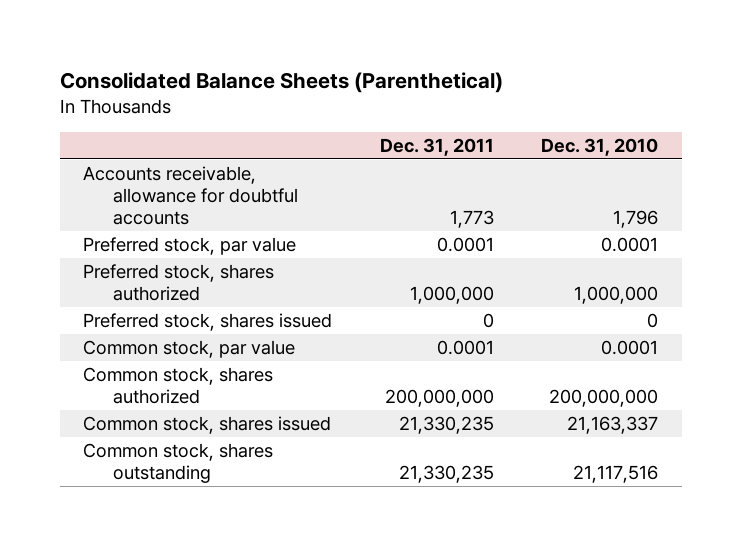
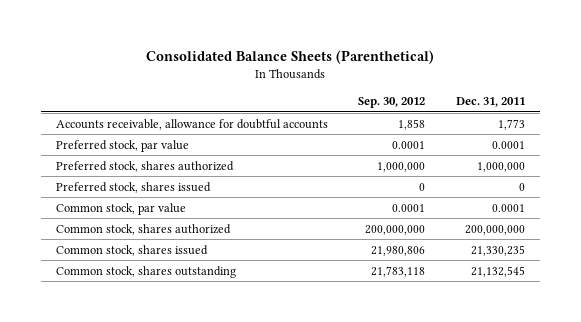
- | Dec. 31, 2011 | Dec. 31, 2010
+ | Sep. 30, 2012 | Dec. 31, 2011
- Common stock, shares outstanding | 21,330,235 | 21,117,516
+ Common stock, shares outstanding | 21,783,118 | 21,132,545

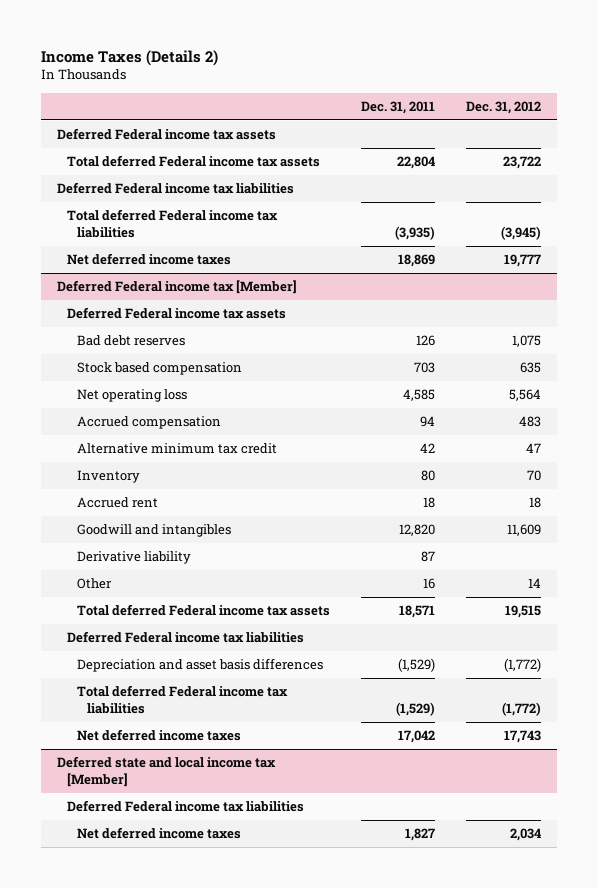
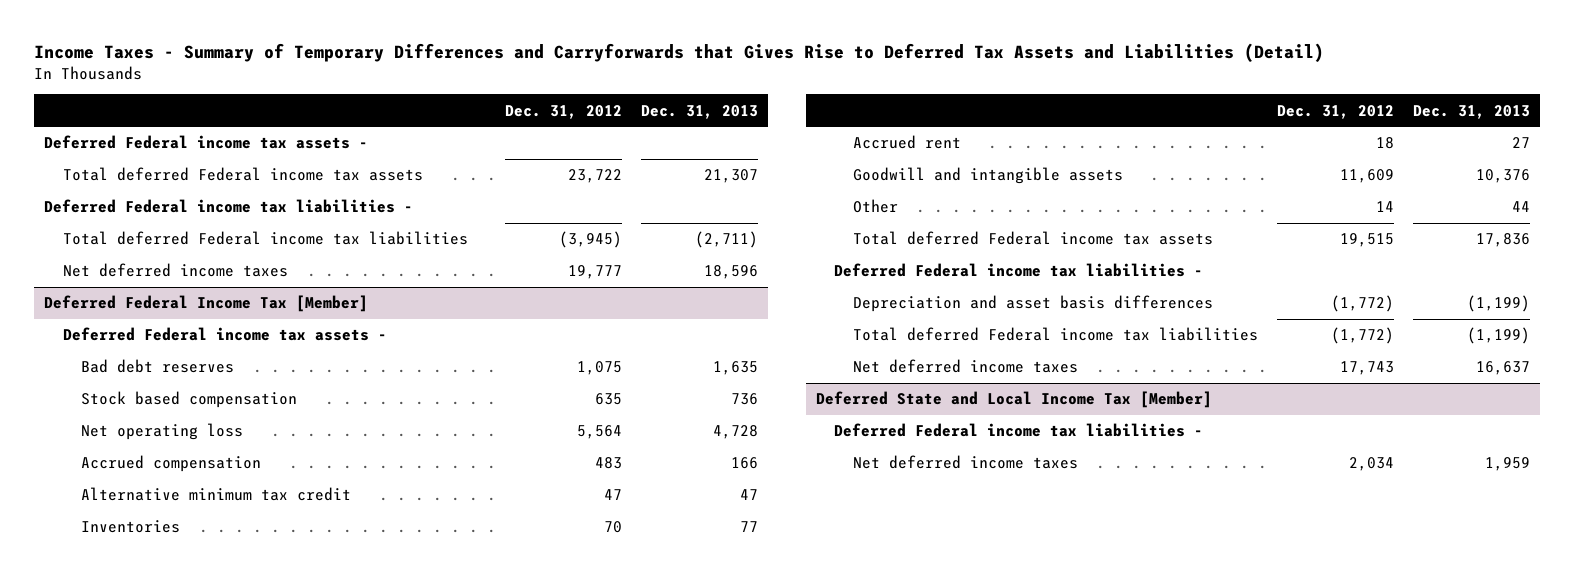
- Income Taxes (Details 2)
+ Income Taxes - Summary of Temporary Differences and Carryforwards that Gives Rise to Deferred Tax Assets and Liabilities (Detail)
- | Dec. 31, 2011 | Dec. 31, 2012
+ | Dec. 31, 2012 | Dec. 31, 2013
- Deferred Federal income tax assets
+ Deferred Federal income tax assets -
- Deferred Federal income tax liabilities
+ Deferred Federal income tax liabilities -
- Deferred Federal income tax [Member]
- Deferred Federal income tax assets
+ Deferred Federal Income Tax [Member]
+ Deferred Federal income tax assets -
- Inventory | 80 | 70
+ Inventories | 70 | 77
- Goodwill and intangibles | 12,820 | 11,609
- Derivative liability | 87 |
+ Goodwill and intangible assets | 11,609 | 10,376
- Deferred Federal income tax liabilities
+ Deferred Federal income tax liabilities -
- Deferred state and local income tax [Member]
- Deferred Federal income tax liabilities
+ Deferred State and Local Income Tax [Member]
+ Deferred Federal income tax liabilities -

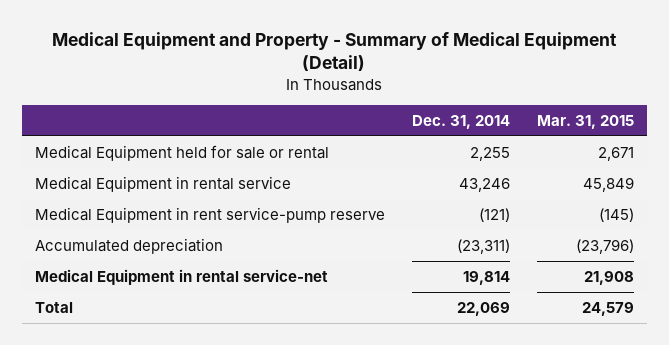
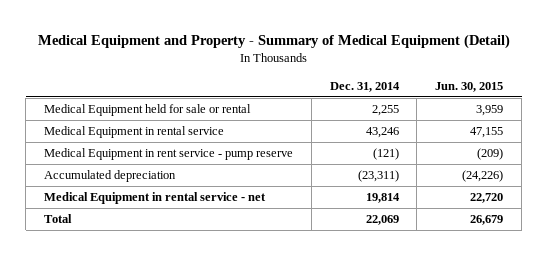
- | Dec. 31, 2014 | Mar. 31, 2015
+ | Dec. 31, 2014 | Jun. 30, 2015
- Medical Equipment in rent service-pump reserve | (121) | (145)
+ Medical Equipment in rent service - pump reserve | (121) | (209)
- Medical Equipment in rental service-net | 19,814 | 21,908
+ Medical Equipment in rental service - net | 19,814 | 22,720

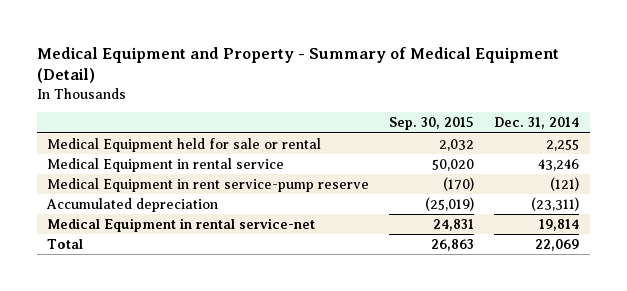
- | Dec. 31, 2014 | Jun. 30, 2015
+ | Sep. 30, 2015 | Dec. 31, 2014
- Medical Equipment in rent service - pump reserve | (121) | (209)
+ Medical Equipment in rent service-pump reserve | (170) | (121)
- Medical Equipment in rental service - net | 19,814 | 22,720
+ Medical Equipment in rental service-net | 24,831 | 19,814

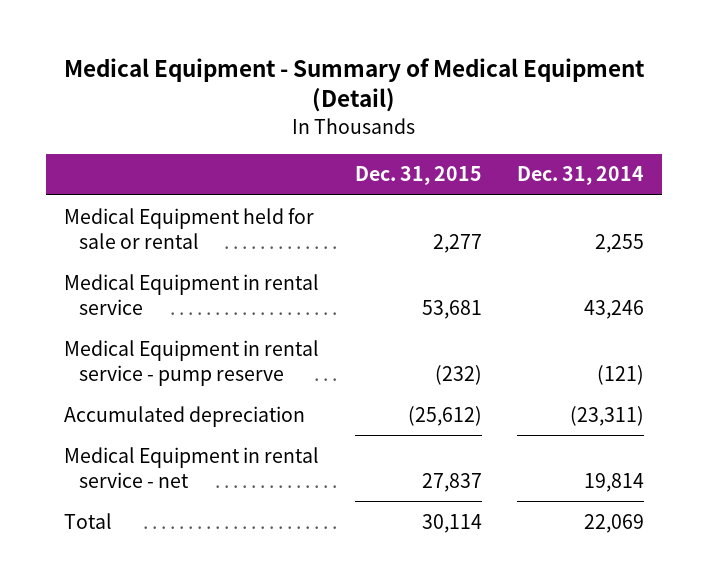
- Medical Equipment and Property - Summary of Medical Equipment (Detail)
+ Medical Equipment - Summary of Medical Equipment (Detail)
- | Sep. 30, 2015 | Dec. 31, 2014
+ | Dec. 31, 2015 | Dec. 31, 2014
- Medical Equipment in rent service-pump reserve | (170) | (121)
+ Medical Equipment in rental service - pump reserve | (232) | (121)
- Medical Equipment in rental service-net | 24,831 | 19,814
+ Medical Equipment in rental service - net | 27,837 | 19,814

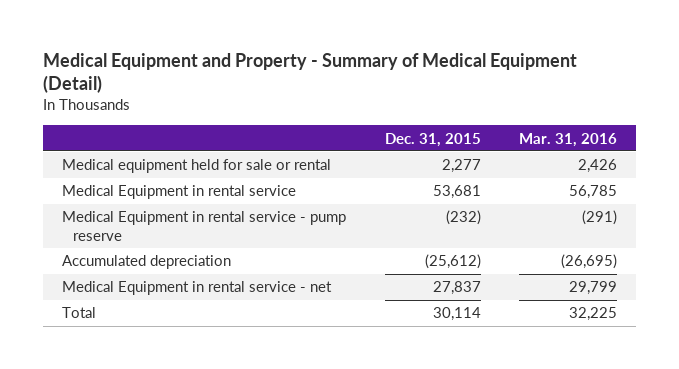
- Medical Equipment - Summary of Medical Equipment (Detail)
+ Medical Equipment and Property - Summary of Medical Equipment (Detail)
- | Dec. 31, 2015 | Dec. 31, 2014
+ | Dec. 31, 2015 | Mar. 31, 2016
- Medical Equipment held for sale or rental | 2,277 | 2,255
+ Medical equipment held for sale or rental | 2,277 | 2,426

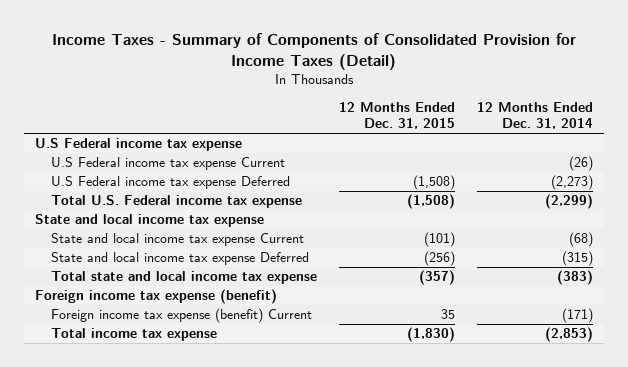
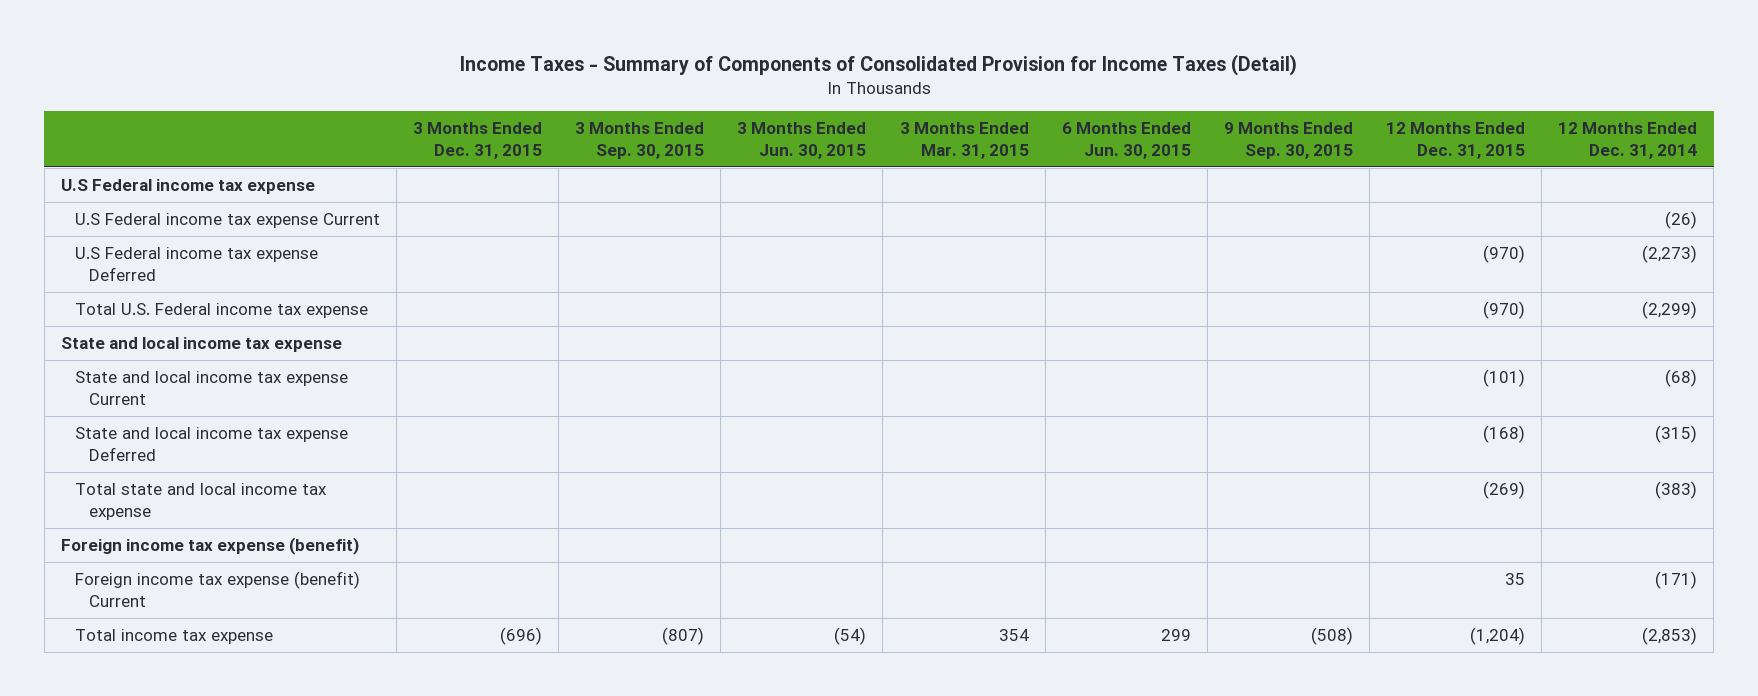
- | 12 Months Ended Dec. 31, 2015 | 12 Months Ended Dec. 31, 2014
+ | 3 Months Ended Dec. 31, 2015 | 3 Months Ended Sep. 30, 2015 | 3 Months Ended Jun. 30, 2015 | 3 Months Ended Mar. 31, 2015 | 6 Months Ended Jun. 30, 2015 | 9 Months Ended Sep. 30, 2015 | 12 Months Ended Dec. 31, 2015 | 12 Months Ended Dec. 31, 2014
- U.S Federal income tax expense Deferred | (1,508) | (2,273)
- Total U.S. Federal income tax expense | (1,508) | (2,299)
+ U.S Federal income tax expense Deferred | | | | | | | (970) | (2,273)
+ Total U.S. Federal income tax expense | | | | | | | (970) | (2,299)
- State and local income tax expense Deferred | (256) | (315)
- Total state and local income tax expense | (357) | (383)
+ State and local income tax expense Deferred | | | | | | | (168) | (315)
+ Total state and local income tax expense | | | | | | | (269) | (383)
- Total income tax expense | (1,830) | (2,853)
+ Total income tax expense | (696) | (807) | (54) | 354 | 299 | (508) | (1,204) | (2,853)

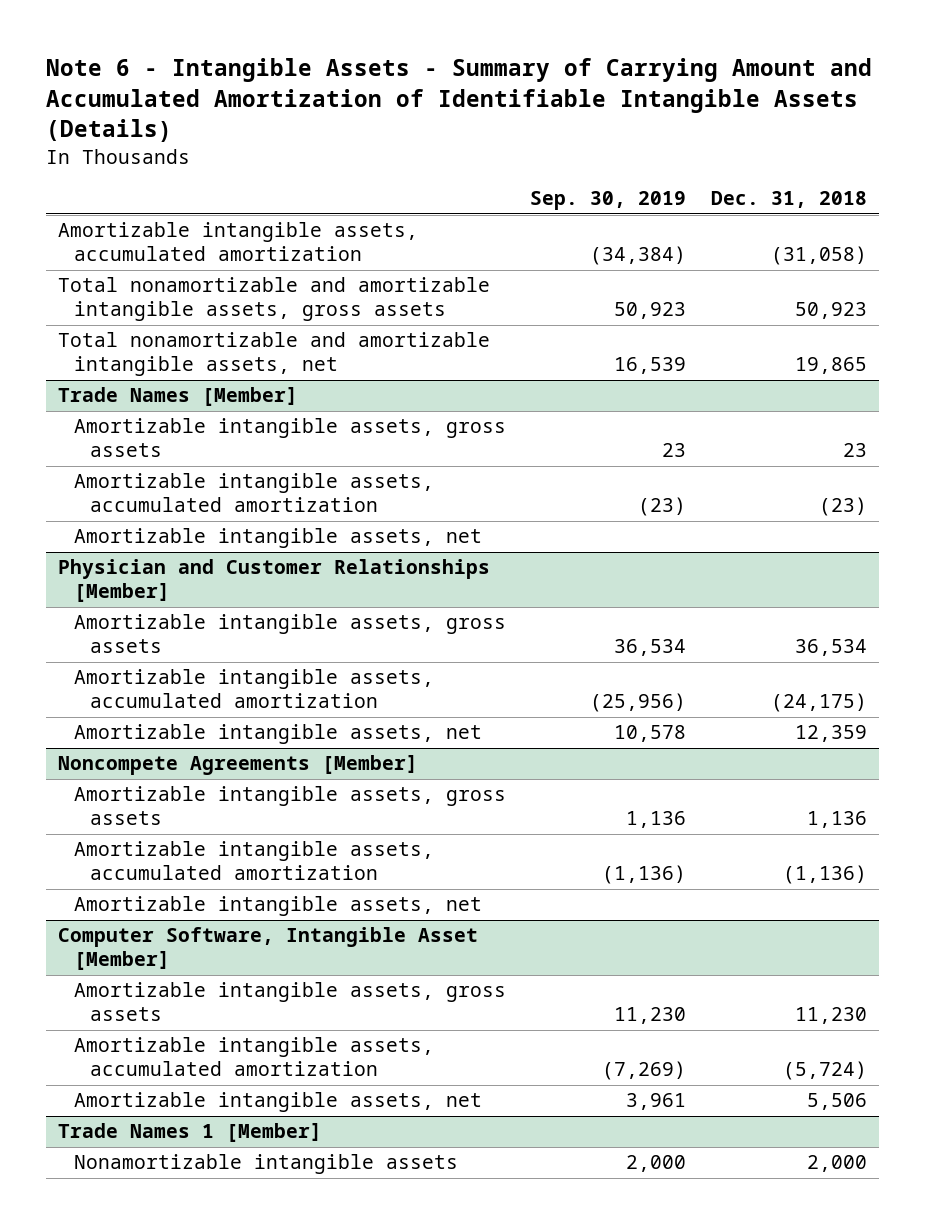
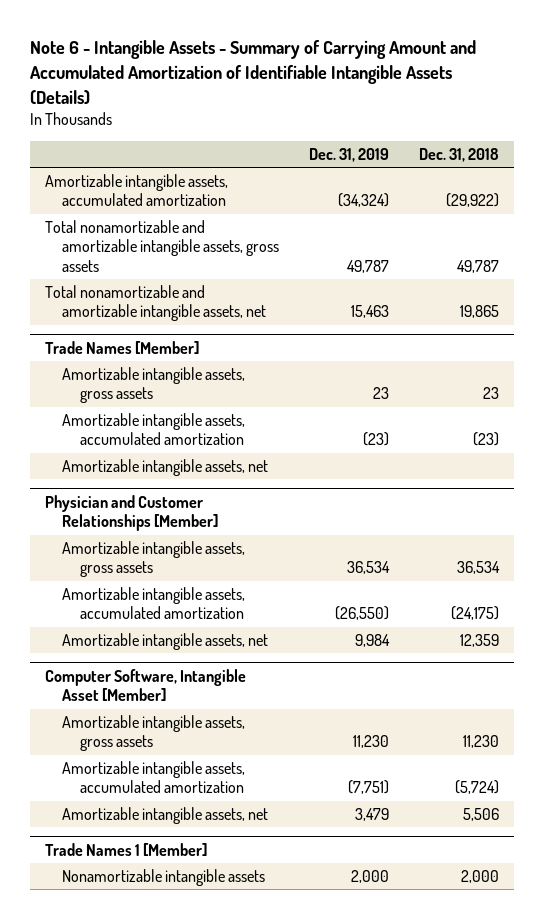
- | Sep. 30, 2019 | Dec. 31, 2018
+ | Dec. 31, 2019 | Dec. 31, 2018
- Amortizable intangible assets, accumulated amortization | (34,384) | (31,058)
- Total nonamortizable and amortizable intangible assets, gross assets | 50,923 | 50,923
+ Amortizable intangible assets, accumulated amortization | (34,324) | (29,922)
+ Total nonamortizable and amortizable intangible assets, gross assets | 49,787 | 49,787
- Noncompete Agreements [Member]
- Amortizable intangible assets, gross assets | 1,136 | 1,136
- Amortizable intangible assets, accumulated amortization | (1,136) | (1,136)
- Amortizable intangible assets, net

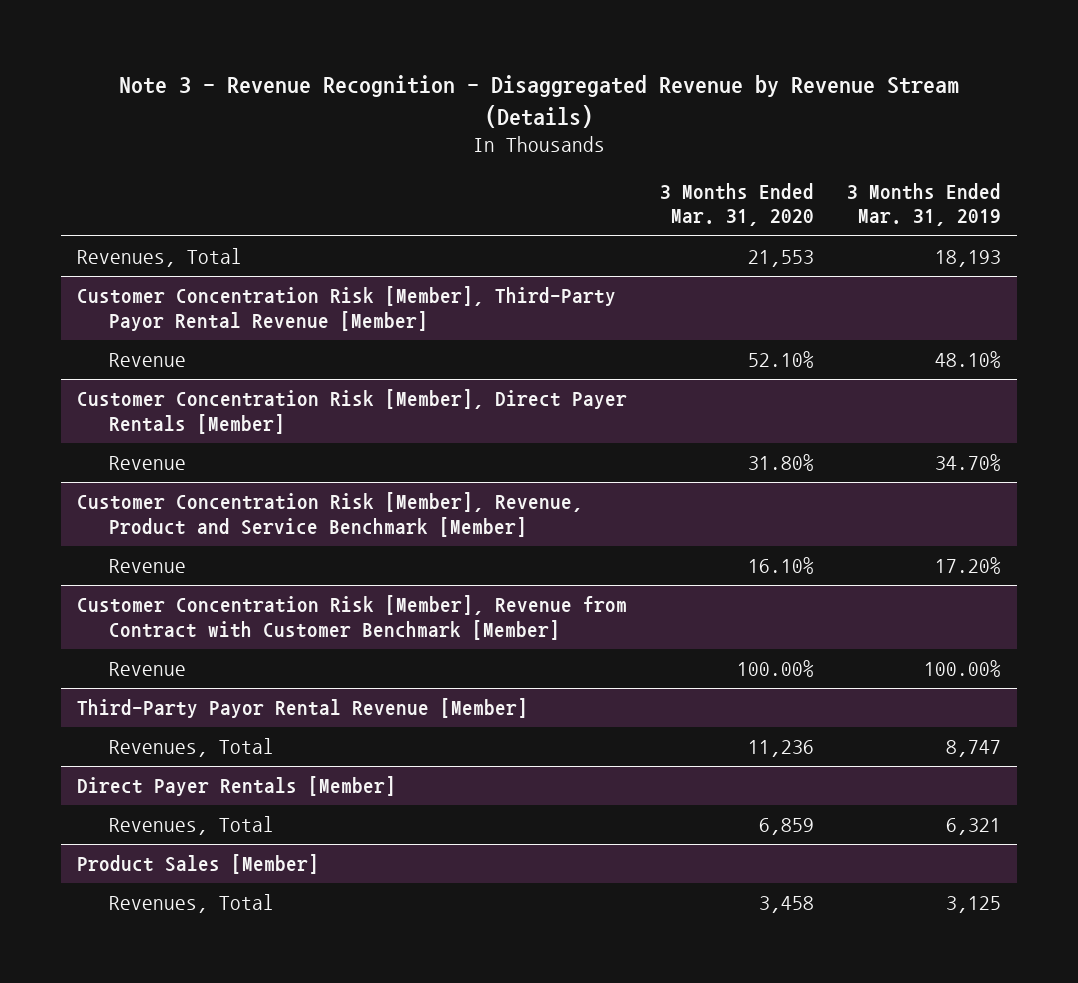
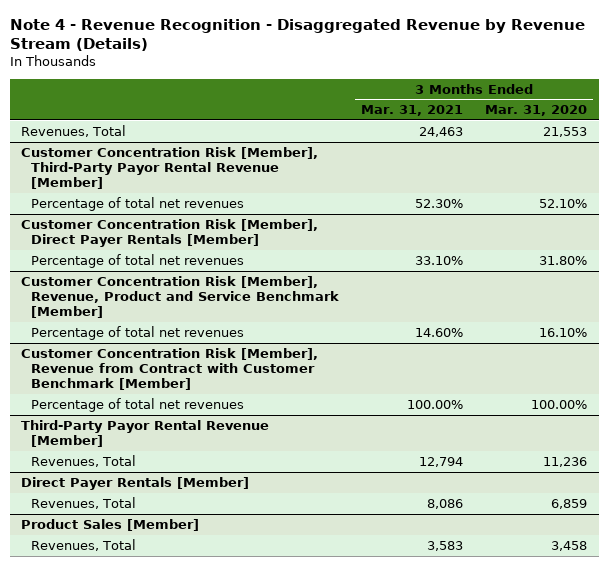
- Note 3 - Revenue Recognition - Disaggregated Revenue by Revenue Stream (Details)
+ Note 4 - Revenue Recognition - Disaggregated Revenue by Revenue Stream (Details)
- | 3 Months Ended Mar. 31, 2020 | 3 Months Ended Mar. 31, 2019
+ | 3 Months Ended Mar. 31, 2021 | 3 Months Ended Mar. 31, 2020
@ Customer Concentration Risk [Member], Third-Party Payor Rental Revenue [Member]
- Revenue | 52.10% | 48.10%
+ Percentage of total net revenues | 52.30% | 52.10%
@ Customer Concentration Risk [Member], Direct Payer Rentals [Member]
- Revenue | 31.80% | 34.70%
+ Percentage of total net revenues | 33.10% | 31.80%
@ Customer Concentration Risk [Member], Revenue, Product and Service Benchmark [Member]
- Revenue | 16.10% | 17.20%
+ Percentage of total net revenues | 14.60% | 16.10%
@ Customer Concentration Risk [Member], Revenue from Contract with Customer Benchmark [Member]
- Revenue | 100.00% | 100.00%
+ Percentage of total net revenues | 100.00% | 100.00%

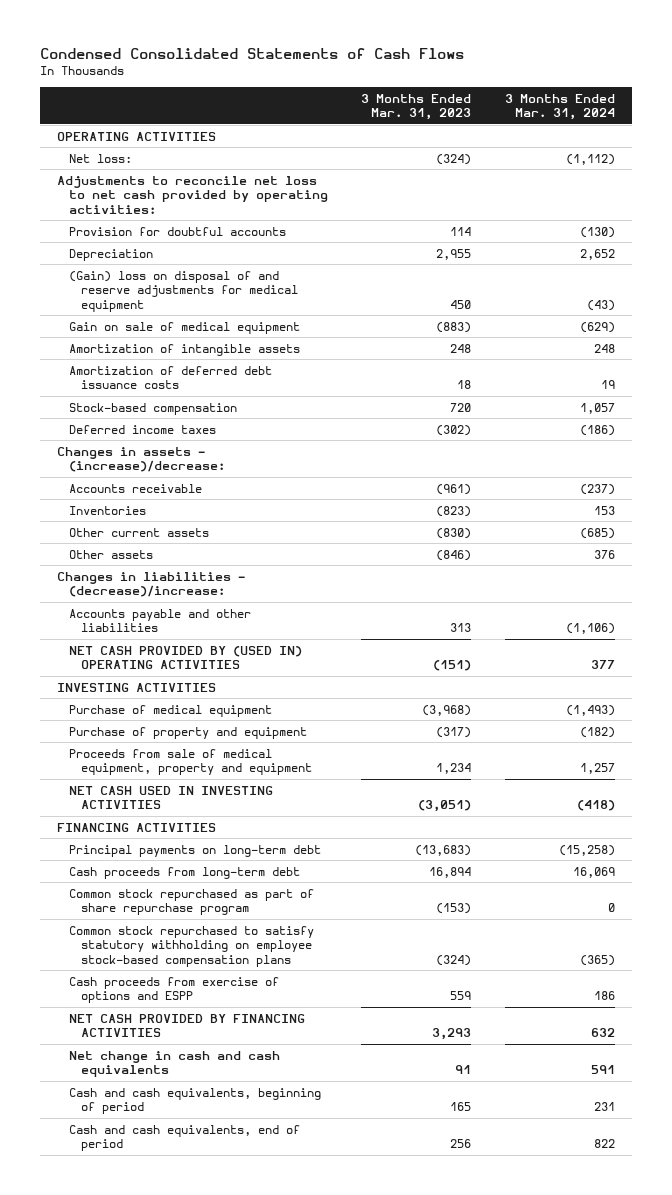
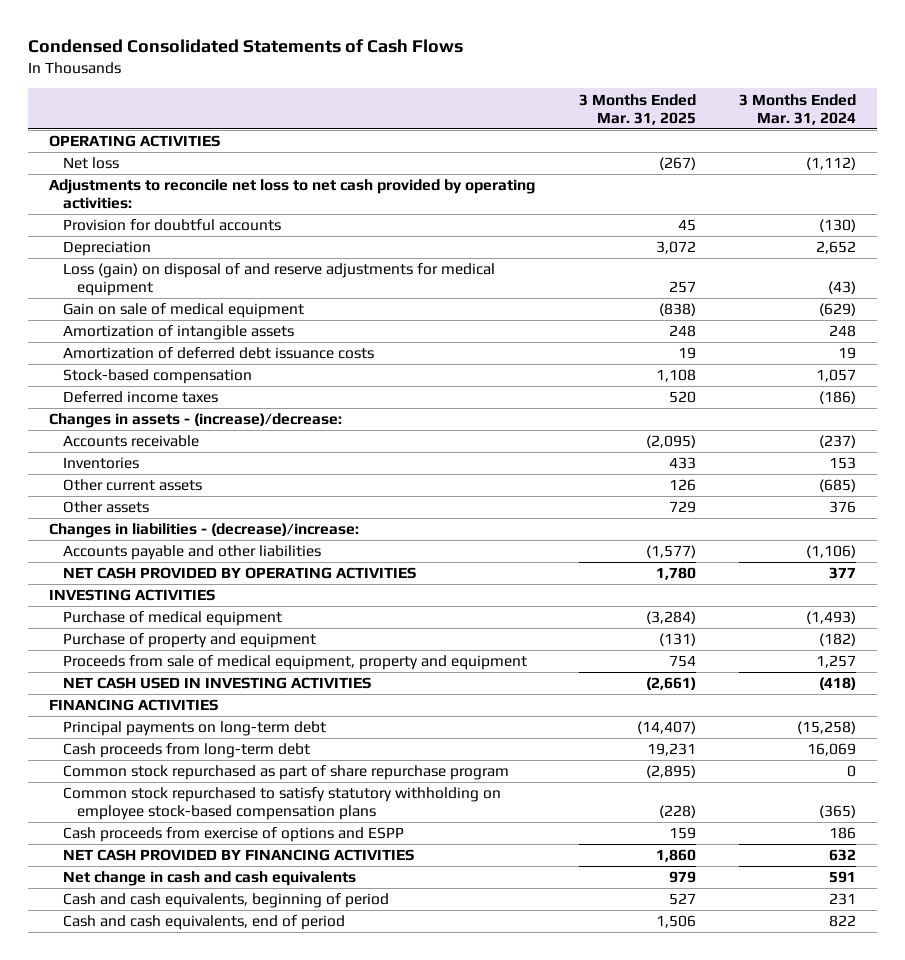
- | 3 Months Ended Mar. 31, 2023 | 3 Months Ended Mar. 31, 2024
+ | 3 Months Ended Mar. 31, 2025 | 3 Months Ended Mar. 31, 2024
- Net loss: | (324) | (1,112)
+ Net loss | (267) | (1,112)
- (Gain) loss on disposal of and reserve adjustments for medical equipment | 450 | (43)
+ Loss (gain) on disposal of and reserve adjustments for medical equipment | 257 | (43)
- NET CASH PROVIDED BY (USED IN) OPERATING ACTIVITIES | (151) | 377
+ NET CASH PROVIDED BY OPERATING ACTIVITIES | 1,780 | 377

